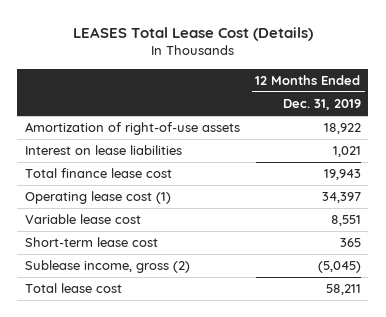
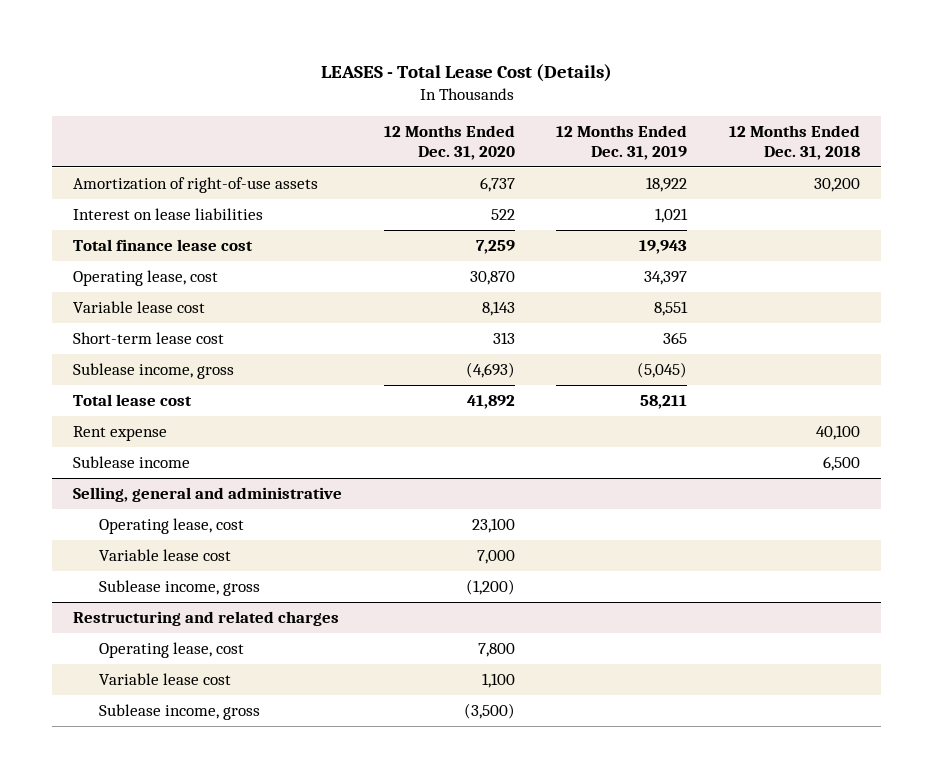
- LEASES Total Lease Cost (Details)
+ LEASES - Total Lease Cost (Details)
- | 12 Months Ended Dec. 31, 2019
+ | 12 Months Ended Dec. 31, 2020 | 12 Months Ended Dec. 31, 2019 | 12 Months Ended Dec. 31, 2018
- Operating lease cost (1) | 34,397
+ Operating lease, cost | 30,870 | 34,397 |
- Sublease income, gross (2) | (5,045)
+ Sublease income, gross | (4,693) | (5,045) |
+ Rent expense | | | 40,100
+ Sublease income | | | 6,500
+ Selling, general and administrative
+ Operating lease, cost | 23,100 | |
+ Variable lease cost | 7,000 | |
+ Sublease income, gross | (1,200) | |
+ Restructuring and related charges
+ Operating lease, cost | 7,800 | |
+ Variable lease cost | 1,100 | |
+ Sublease income, gross | (3,500) | |

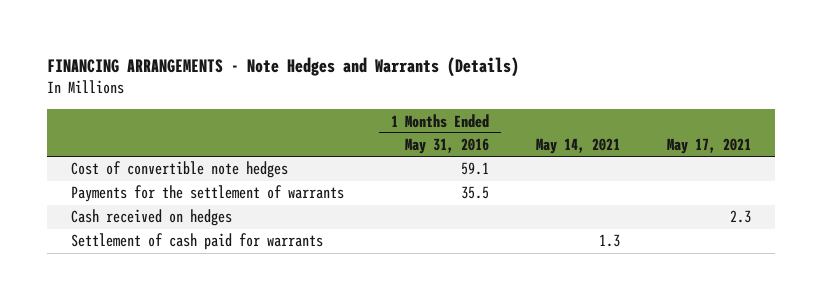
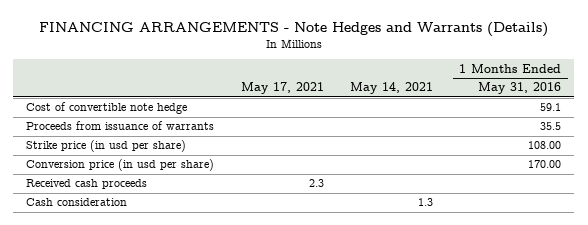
- | 1 Months Ended May 31, 2016 | May 14, 2021 | May 17, 2021
+ | May 17, 2021 | May 14, 2021 | 1 Months Ended May 31, 2016
- Cost of convertible note hedges | 59.1 | |
- Payments for the settlement of warrants | 35.5 | |
- Cash received on hedges | | | 2.3
- Settlement of cash paid for warrants | | 1.3 |
+ Cost of convertible note hedge | | | 59.1
+ Proceeds from issuance of warrants | | | 35.5
+ Strike price (in usd per share) | | | 108.00
+ Conversion price (in usd per share) | | | 170.00
+ Received cash proceeds | 2.3 | |
+ Cash consideration | | 1.3 |

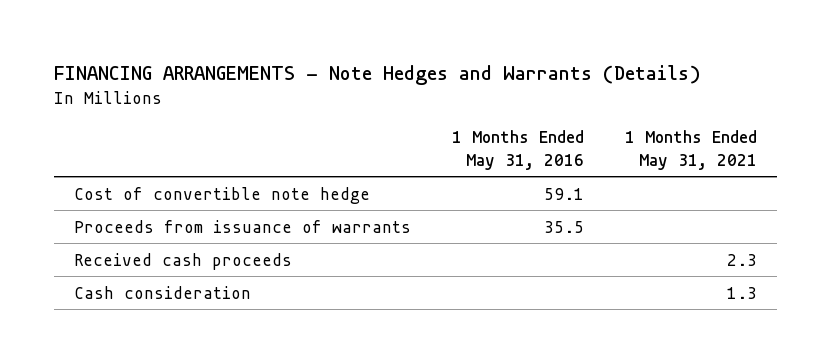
- | May 17, 2021 | May 14, 2021 | 1 Months Ended May 31, 2016
+ | 1 Months Ended May 31, 2016 | 1 Months Ended May 31, 2021
- Strike price (in usd per share) | | | 108.00
- Conversion price (in usd per share) | | | 170.00

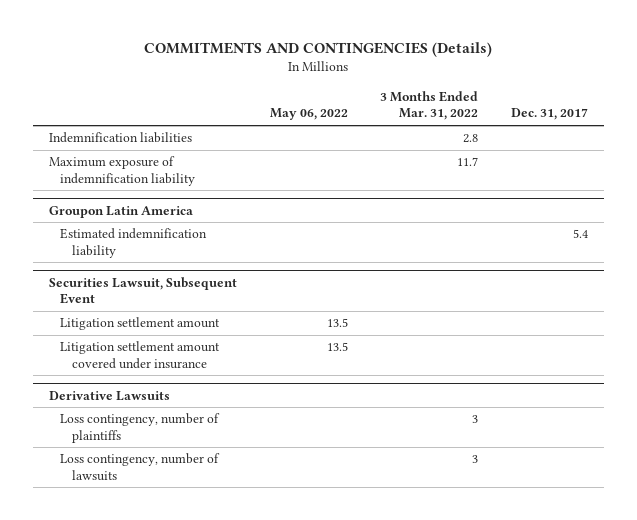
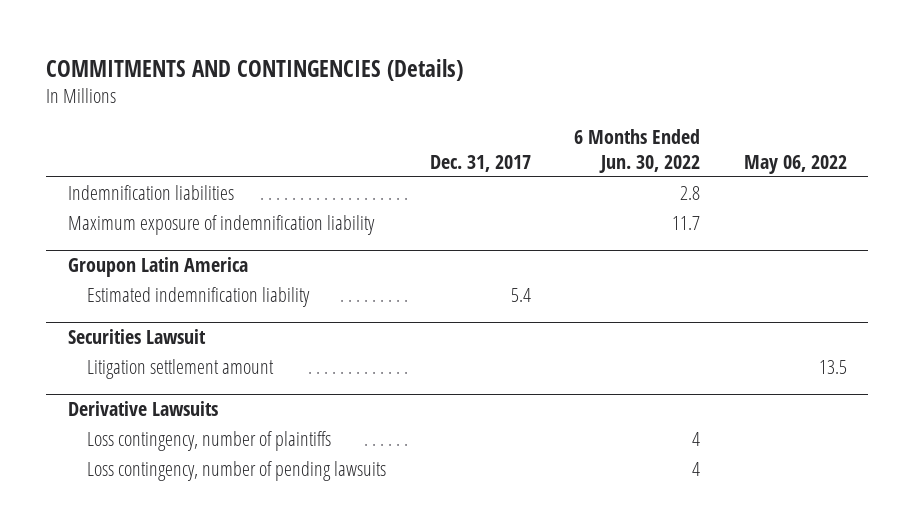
- | May 06, 2022 | 3 Months Ended Mar. 31, 2022 | Dec. 31, 2017
+ | Dec. 31, 2017 | 6 Months Ended Jun. 30, 2022 | May 06, 2022
- Securities Lawsuit, Subsequent Event
+ Securities Lawsuit
- Litigation settlement amount covered under insurance | 13.5 | |
@ Derivative Lawsuits
- Loss contingency, number of lawsuits | | 3 |
+ Loss contingency, number of pending lawsuits | | 4 |

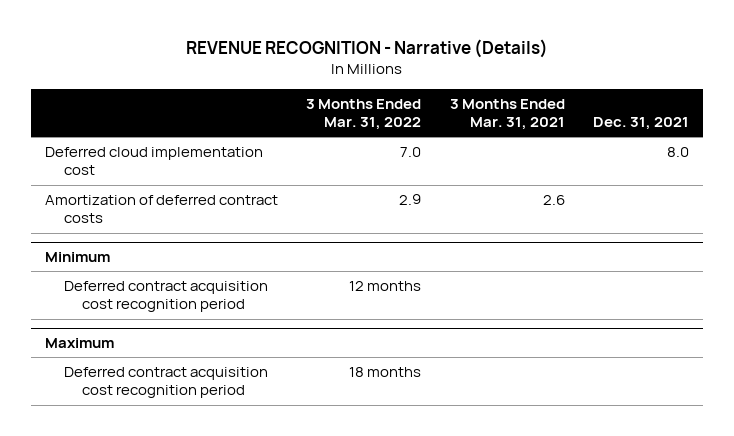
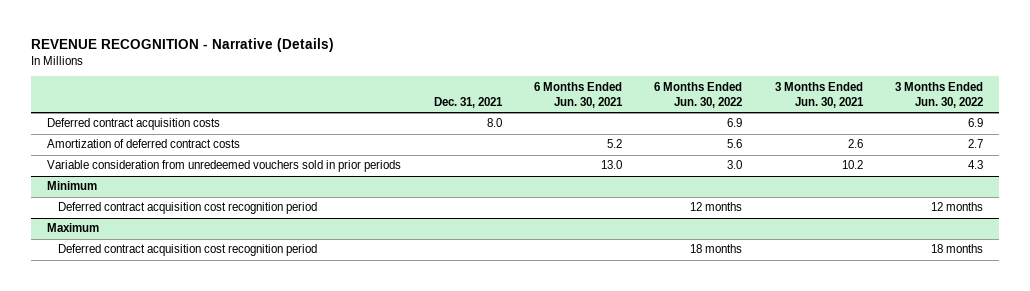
- | 3 Months Ended Mar. 31, 2022 | 3 Months Ended Mar. 31, 2021 | Dec. 31, 2021
+ | Dec. 31, 2021 | 6 Months Ended Jun. 30, 2021 | 6 Months Ended Jun. 30, 2022 | 3 Months Ended Jun. 30, 2021 | 3 Months Ended Jun. 30, 2022
- Deferred cloud implementation cost | 7.0 | | 8.0
+ Deferred contract acquisition costs | 8.0 | | 6.9 | | 6.9
+ Variable consideration from unredeemed vouchers sold in prior periods | | 13.0 | 3.0 | 10.2 | 4.3

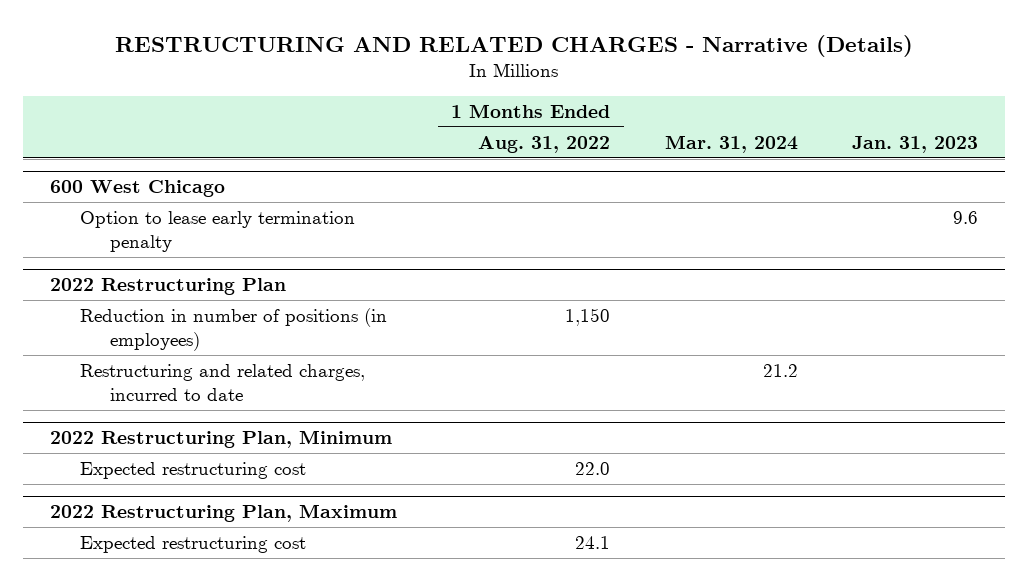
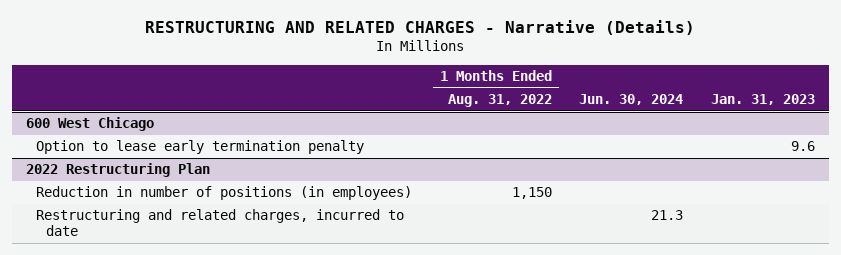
- | 1 Months Ended Aug. 31, 2022 | Mar. 31, 2024 | Jan. 31, 2023
+ | 1 Months Ended Aug. 31, 2022 | Jun. 30, 2024 | Jan. 31, 2023
- 2022 Restructuring Plan, Minimum
- Expected restructuring cost | 22.0 | |
- 2022 Restructuring Plan, Maximum
- Expected restructuring cost | 24.1 | |

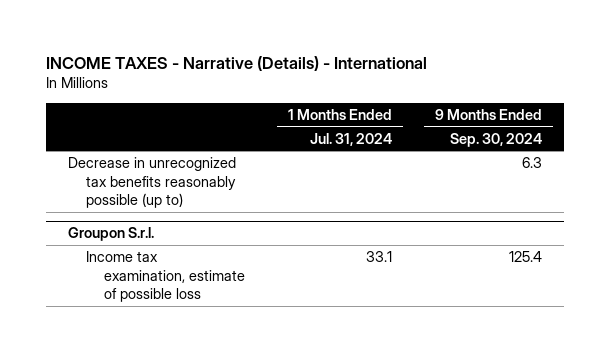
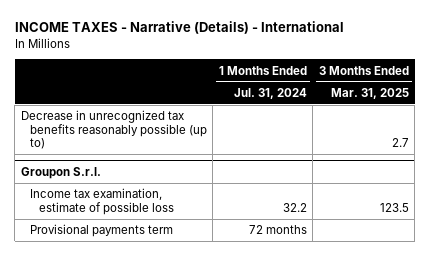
- | 1 Months Ended Jul. 31, 2024 | 9 Months Ended Sep. 30, 2024
+ | 1 Months Ended Jul. 31, 2024 | 3 Months Ended Mar. 31, 2025
@ Groupon S.r.l.
- Income tax examination, estimate of possible loss | 33.1 | 125.4
+ Income tax examination, estimate of possible loss | 32.2 | 123.5
+ Provisional payments term | 72 months |

